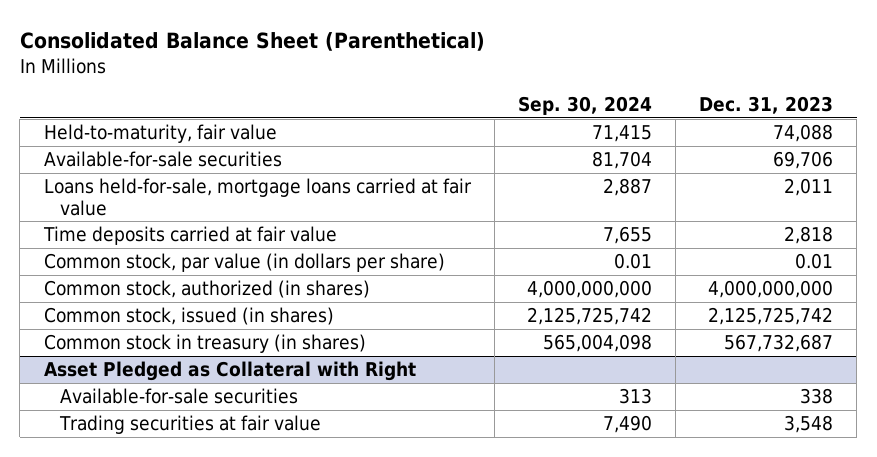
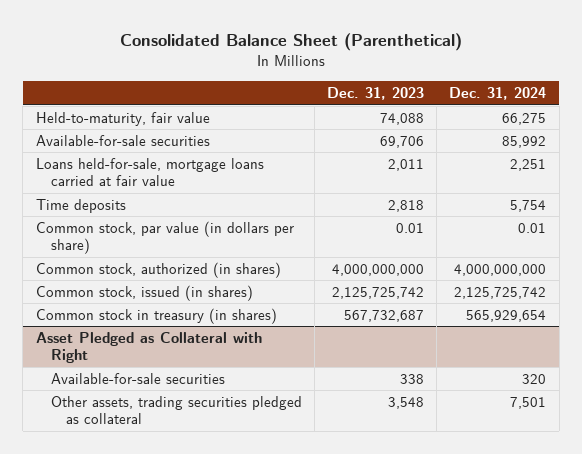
- | Sep. 30, 2024 | Dec. 31, 2023
+ | Dec. 31, 2023 | Dec. 31, 2024
- Time deposits carried at fair value | 7,655 | 2,818
+ Time deposits | 2,818 | 5,754
@ Asset Pledged as Collateral with Right
- Trading securities at fair value | 7,490 | 3,548
+ Other assets, trading securities pledged as collateral | 3,548 | 7,501

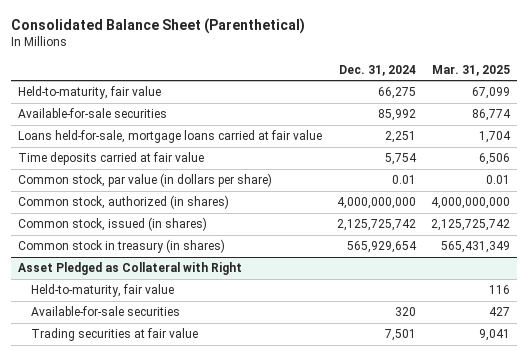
- | Dec. 31, 2023 | Dec. 31, 2024
+ | Dec. 31, 2024 | Mar. 31, 2025
- Time deposits | 2,818 | 5,754
+ Time deposits carried at fair value | 5,754 | 6,506
@ Asset Pledged as Collateral with Right
+ Held-to-maturity, fair value | | 116
- Other assets, trading securities pledged as collateral | 3,548 | 7,501
+ Trading securities at fair value | 7,501 | 9,041

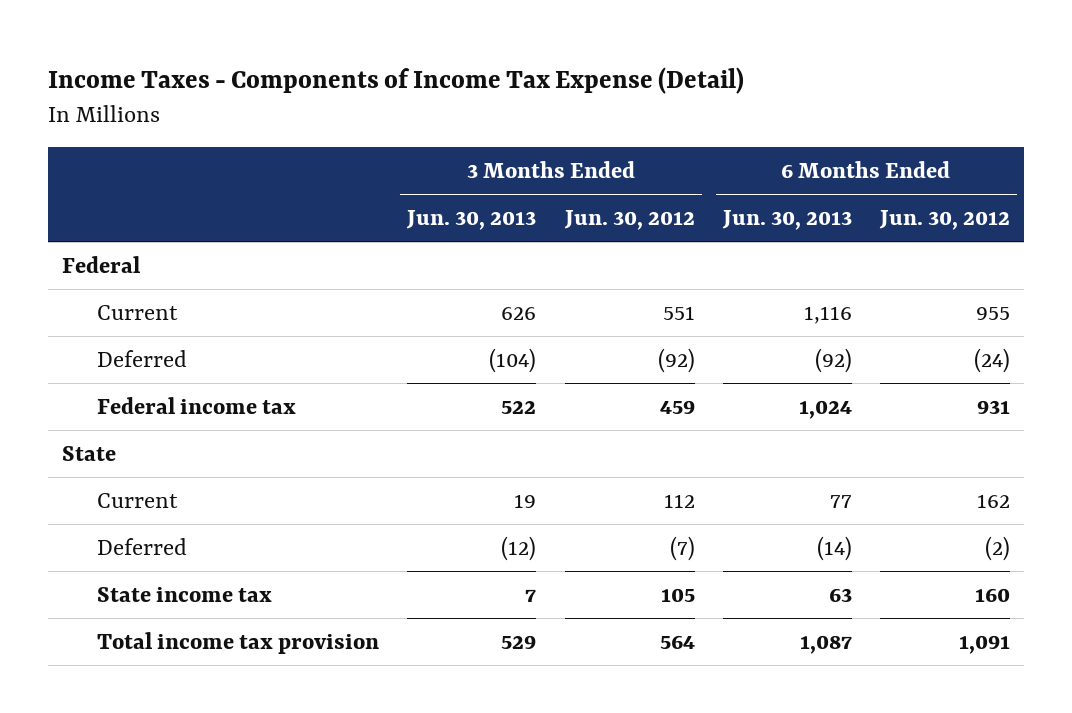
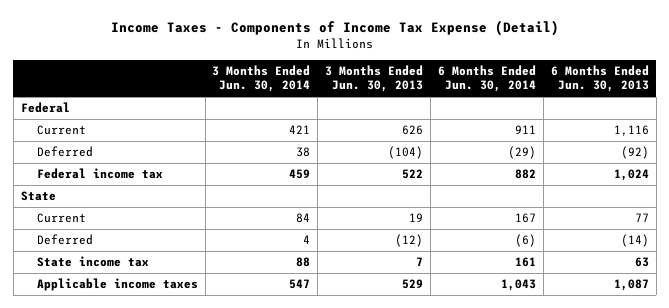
- | 3 Months Ended Jun. 30, 2013 | 3 Months Ended Jun. 30, 2012 | 6 Months Ended Jun. 30, 2013 | 6 Months Ended Jun. 30, 2012
+ | 3 Months Ended Jun. 30, 2014 | 3 Months Ended Jun. 30, 2013 | 6 Months Ended Jun. 30, 2014 | 6 Months Ended Jun. 30, 2013
- Total income tax provision | 529 | 564 | 1,087 | 1,091
+ Applicable income taxes | 547 | 529 | 1,043 | 1,087

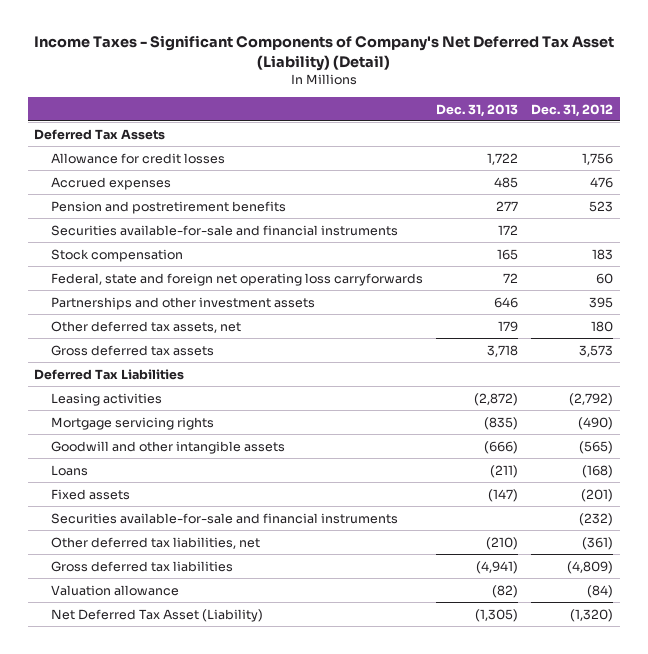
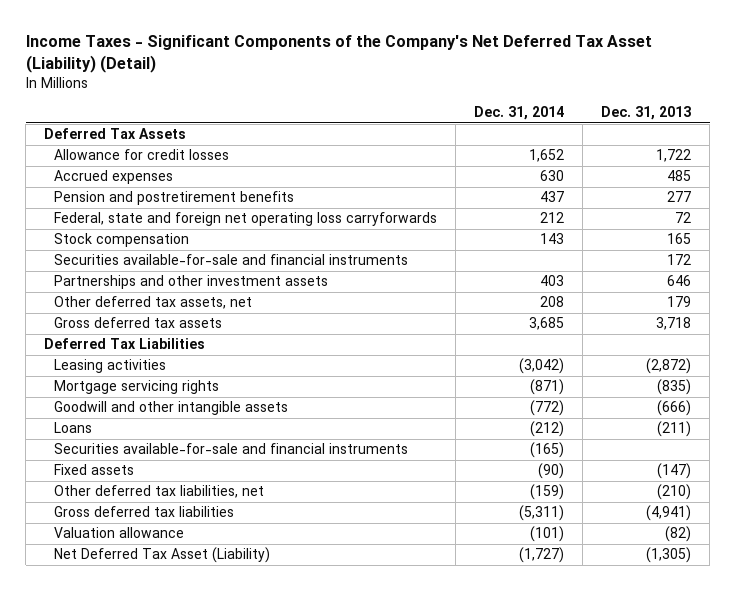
- Income Taxes - Significant Components of Company's Net Deferred Tax Asset (Liability) (Detail)
+ Income Taxes - Significant Components of the Company's Net Deferred Tax Asset (Liability) (Detail)
- | Dec. 31, 2013 | Dec. 31, 2012
+ | Dec. 31, 2014 | Dec. 31, 2013
moved down: Stock compensation | 143 | 165
moved down: Securities available-for-sale and financial instruments | | 172
moved down: Fixed assets | (90) | (147)

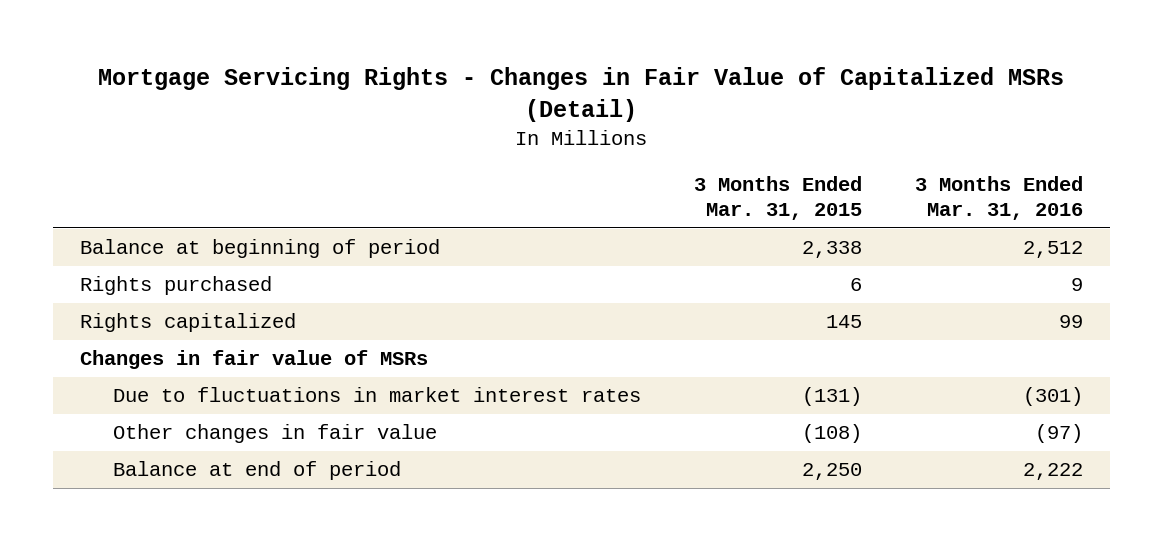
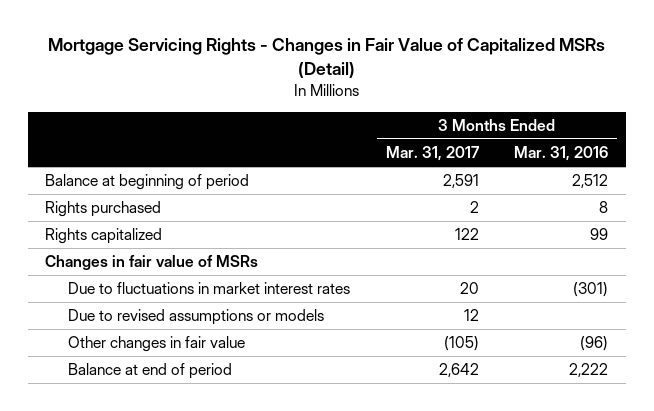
- | 3 Months Ended Mar. 31, 2015 | 3 Months Ended Mar. 31, 2016
+ | 3 Months Ended Mar. 31, 2017 | 3 Months Ended Mar. 31, 2016
- Rights purchased | 6 | 9
+ Rights purchased | 2 | 8
- Other changes in fair value | (108) | (97)
+ Due to revised assumptions or models | 12 |
+ Other changes in fair value | (105) | (96)

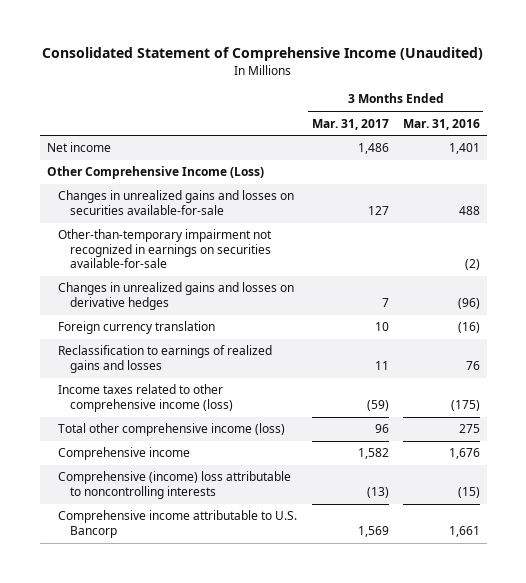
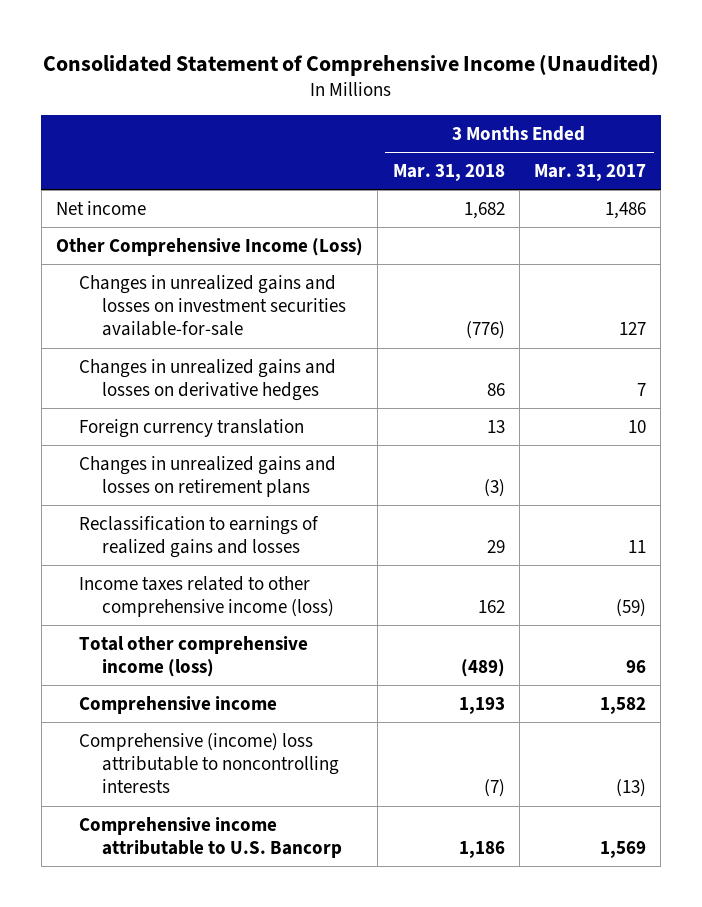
- | 3 Months Ended Mar. 31, 2017 | 3 Months Ended Mar. 31, 2016
+ | 3 Months Ended Mar. 31, 2018 | 3 Months Ended Mar. 31, 2017
- Changes in unrealized gains and losses on securities available-for-sale | 127 | 488
- Other-than-temporary impairment not recognized in earnings on securities available-for-sale | | (2)
+ Changes in unrealized gains and losses on investment securities available-for-sale | (776) | 127
+ Changes in unrealized gains and losses on retirement plans | (3) |

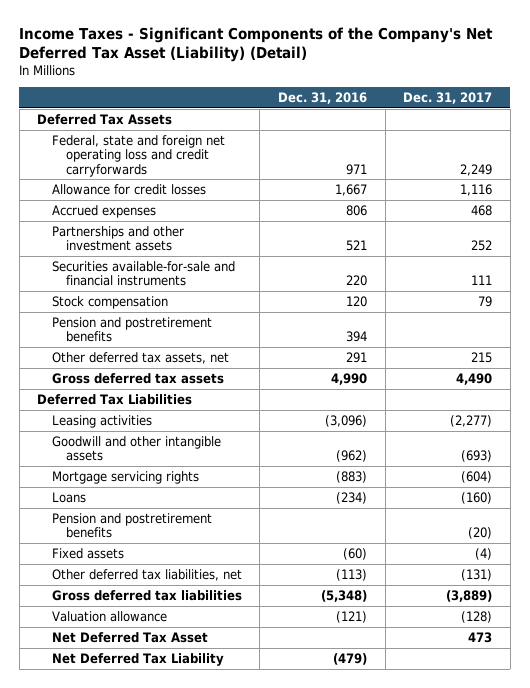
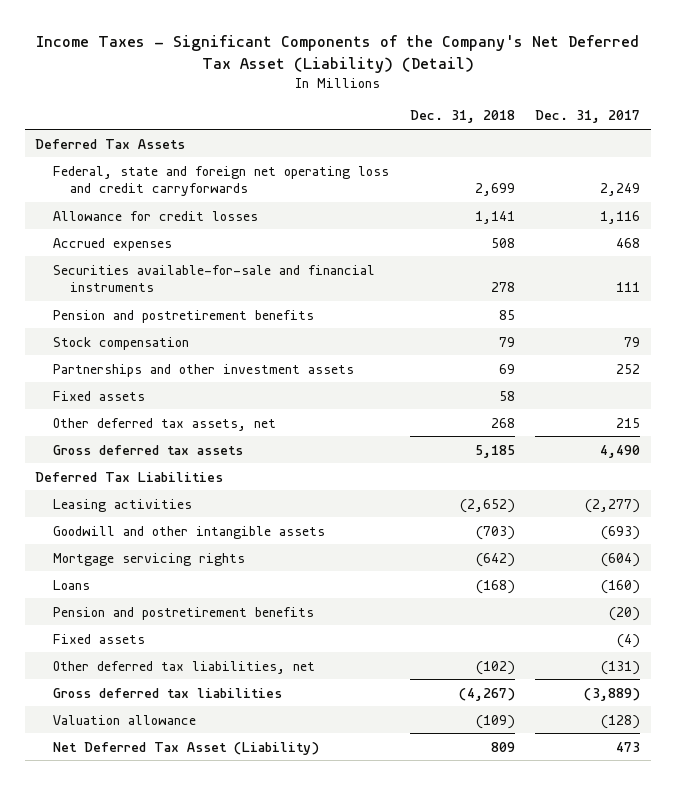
- | Dec. 31, 2016 | Dec. 31, 2017
+ | Dec. 31, 2018 | Dec. 31, 2017
moved down: Stock compensation | 79 | 79
moved down: Partnerships and other investment assets | 69 | 252
+ Fixed assets | 58 |
- Net Deferred Tax Asset | | 473
- Net Deferred Tax Liability | (479) |
+ Net Deferred Tax Asset (Liability) | 809 | 473

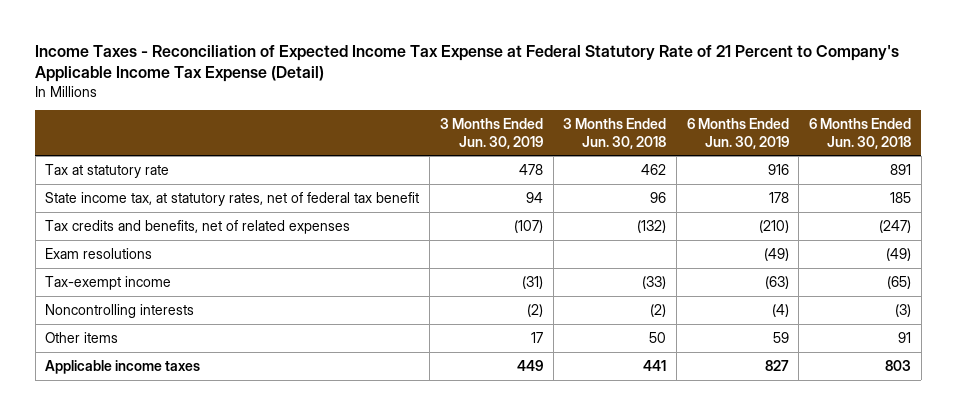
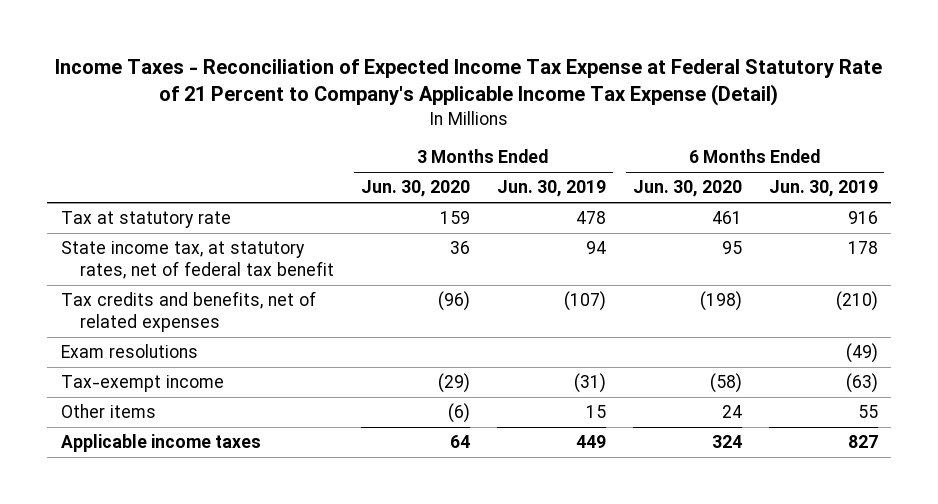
- | 3 Months Ended Jun. 30, 2019 | 3 Months Ended Jun. 30, 2018 | 6 Months Ended Jun. 30, 2019 | 6 Months Ended Jun. 30, 2018
+ | 3 Months Ended Jun. 30, 2020 | 3 Months Ended Jun. 30, 2019 | 6 Months Ended Jun. 30, 2020 | 6 Months Ended Jun. 30, 2019
- Noncontrolling interests | (2) | (2) | (4) | (3)
- Other items | 17 | 50 | 59 | 91
+ Other items | (6) | 15 | 24 | 55

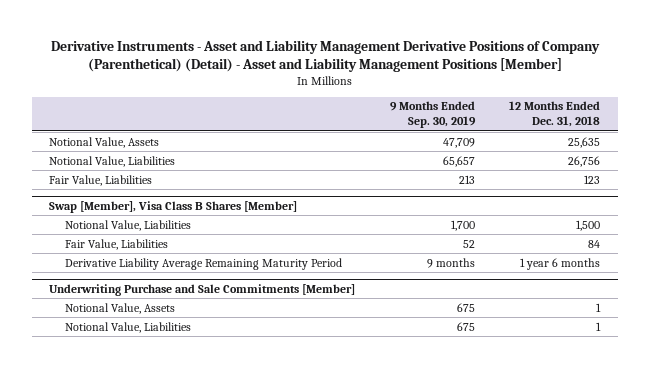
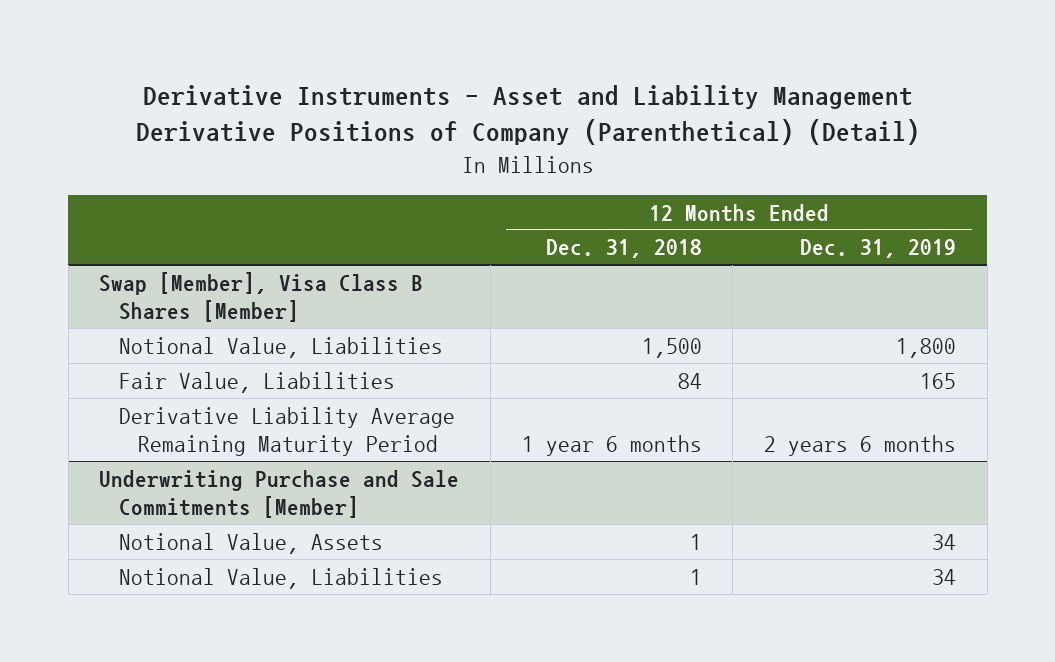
- Derivative Instruments - Asset and Liability Management Derivative Positions of Company (Parenthetical) (Detail) - Asset and Liability Management Positions [Member]
+ Derivative Instruments - Asset and Liability Management Derivative Positions of Company (Parenthetical) (Detail)
- | 9 Months Ended Sep. 30, 2019 | 12 Months Ended Dec. 31, 2018
+ | 12 Months Ended Dec. 31, 2018 | 12 Months Ended Dec. 31, 2019
- Notional Value, Assets | 47,709 | 25,635
- Notional Value, Liabilities | 65,657 | 26,756
- Fair Value, Liabilities | 213 | 123

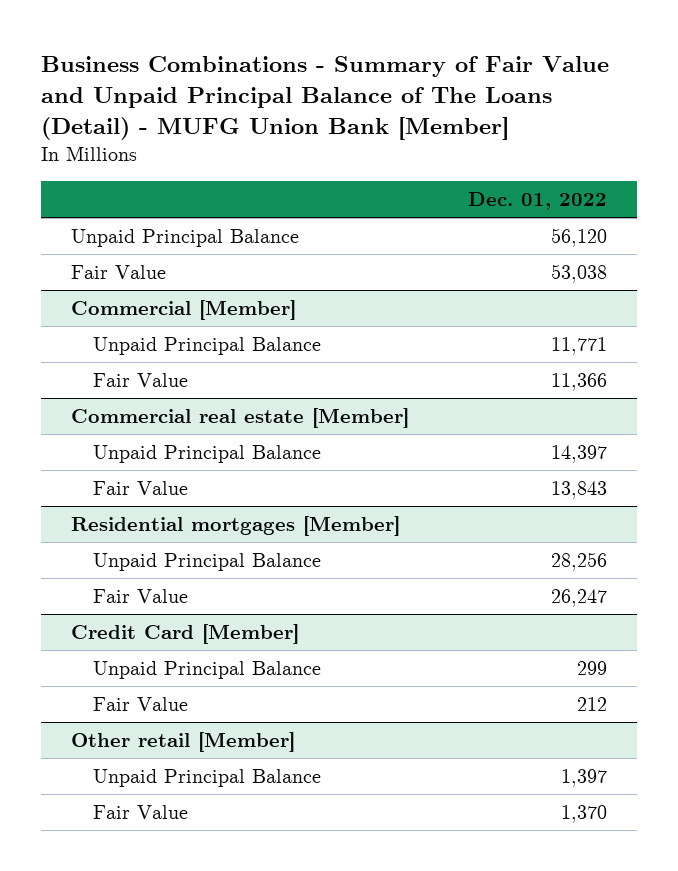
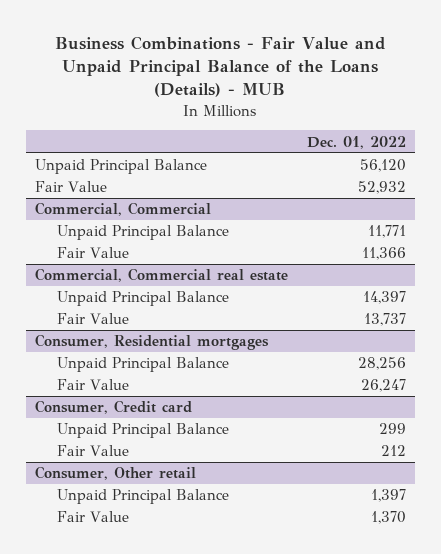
- Business Combinations - Summary of Fair Value and Unpaid Principal Balance of The Loans (Detail) - MUFG Union Bank [Member]
+ Business Combinations - Fair Value and Unpaid Principal Balance of the Loans (Details) - MUB
- Fair Value | 53,038
- Commercial [Member]
+ Fair Value | 52,932
+ Commercial, Commercial
- Commercial real estate [Member]
+ Commercial, Commercial real estate
- Fair Value | 13,843
- Residential mortgages [Member]
+ Fair Value | 13,737
+ Consumer, Residential mortgages
- Credit Card [Member]
+ Consumer, Credit card
- Other retail [Member]
+ Consumer, Other retail

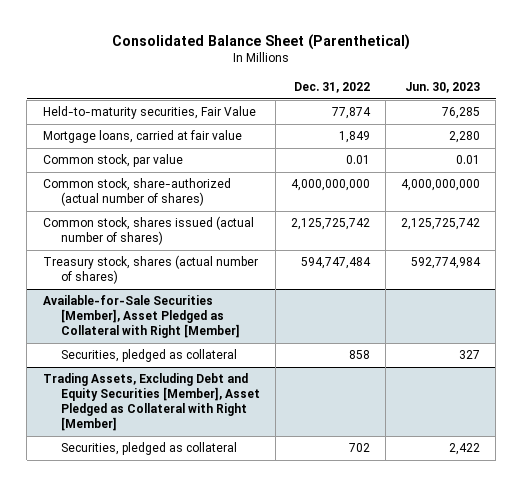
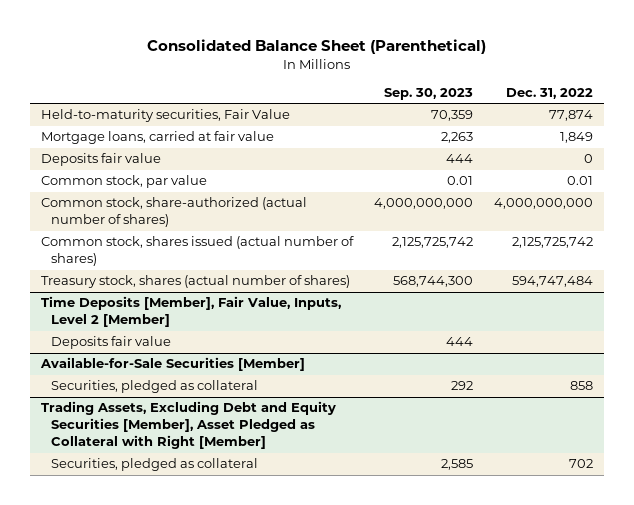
- | Dec. 31, 2022 | Jun. 30, 2023
+ | Sep. 30, 2023 | Dec. 31, 2022
+ Deposits fair value | 444 | 0
- Available-for-Sale Securities [Member], Asset Pledged as Collateral with Right [Member]
+ Time Deposits [Member], Fair Value, Inputs, Level 2 [Member]
+ Deposits fair value | 444 |
+ Available-for-Sale Securities [Member]

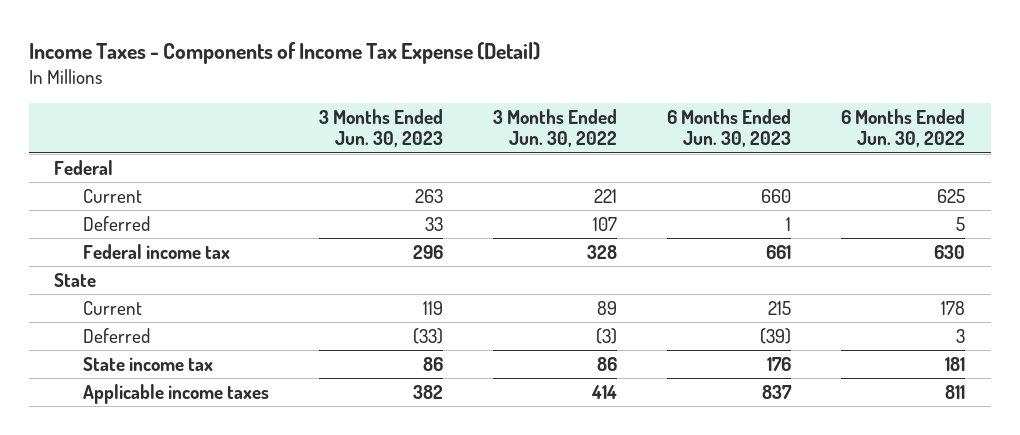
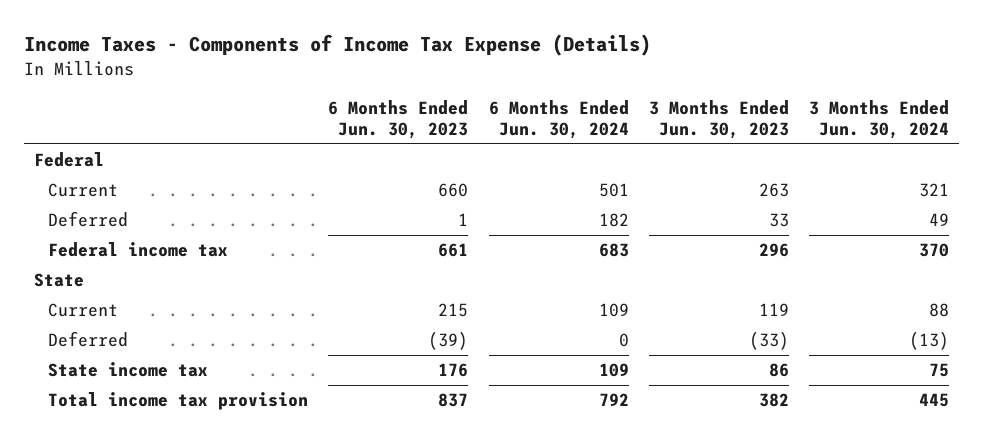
- Income Taxes - Components of Income Tax Expense (Detail)
+ Income Taxes - Components of Income Tax Expense (Details)
- | 3 Months Ended Jun. 30, 2023 | 3 Months Ended Jun. 30, 2022 | 6 Months Ended Jun. 30, 2023 | 6 Months Ended Jun. 30, 2022
+ | 6 Months Ended Jun. 30, 2023 | 6 Months Ended Jun. 30, 2024 | 3 Months Ended Jun. 30, 2023 | 3 Months Ended Jun. 30, 2024
- Applicable income taxes | 382 | 414 | 837 | 811
+ Total income tax provision | 837 | 792 | 382 | 445

